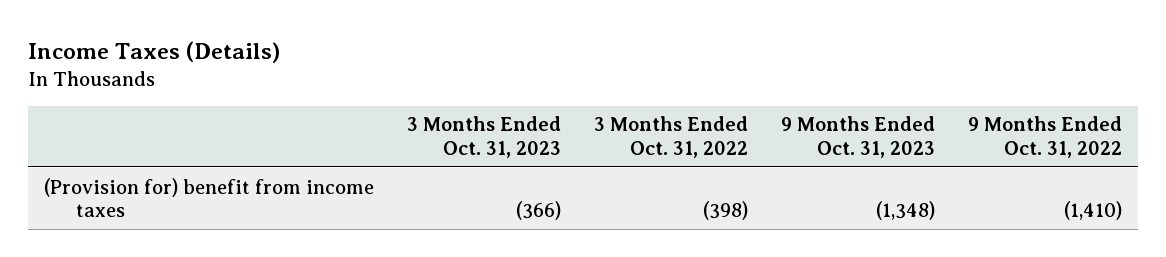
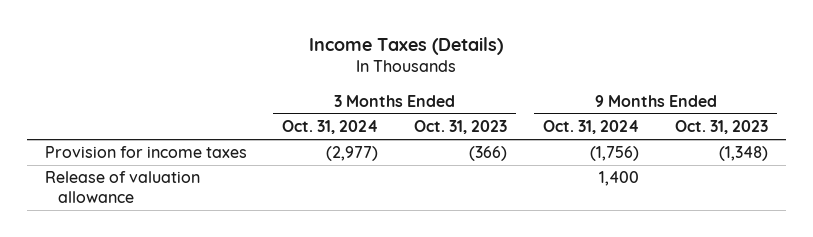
- | 3 Months Ended Oct. 31, 2023 | 3 Months Ended Oct. 31, 2022 | 9 Months Ended Oct. 31, 2023 | 9 Months Ended Oct. 31, 2022
+ | 3 Months Ended Oct. 31, 2024 | 3 Months Ended Oct. 31, 2023 | 9 Months Ended Oct. 31, 2024 | 9 Months Ended Oct. 31, 2023
- (Provision for) benefit from income taxes | (366) | (398) | (1,348) | (1,410)
+ Provision for income taxes | (2,977) | (366) | (1,756) | (1,348)
+ Release of valuation allowance | | | 1,400 |

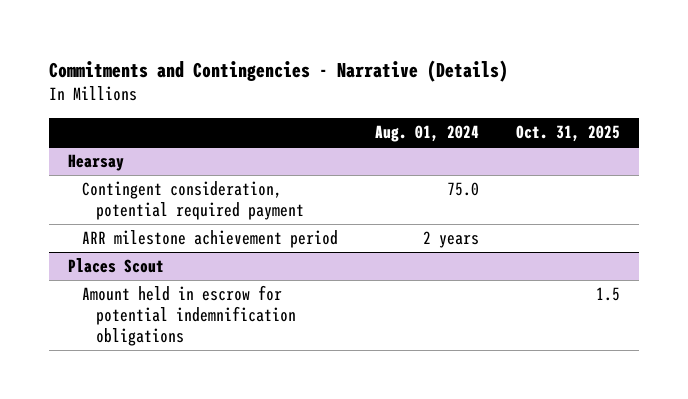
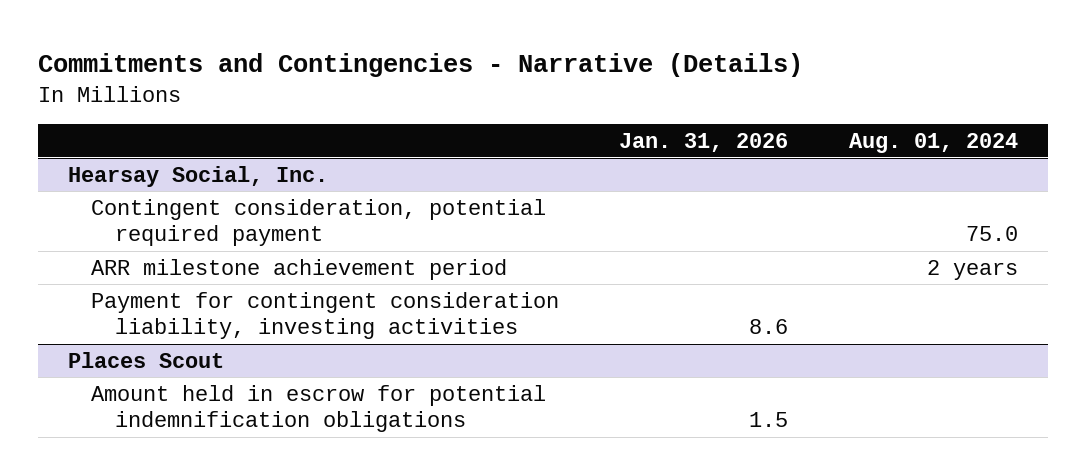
- | Aug. 01, 2024 | Oct. 31, 2025
+ | Jan. 31, 2026 | Aug. 01, 2024
- Hearsay
+ Hearsay Social, Inc.
+ Payment for contingent consideration liability, investing activities | 8.6 |

